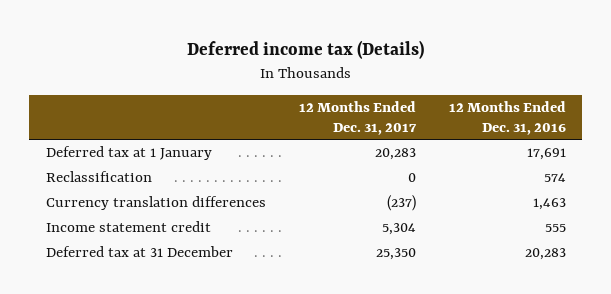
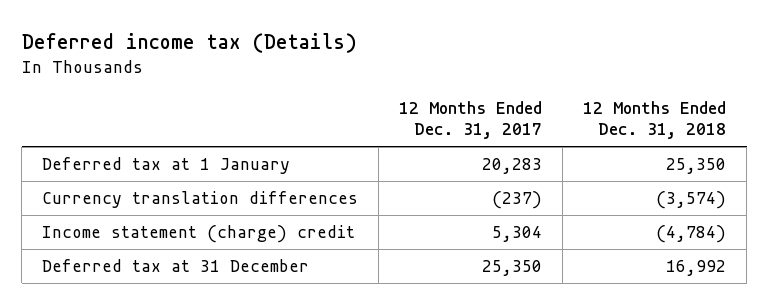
- | 12 Months Ended Dec. 31, 2017 | 12 Months Ended Dec. 31, 2016
+ | 12 Months Ended Dec. 31, 2017 | 12 Months Ended Dec. 31, 2018
- Reclassification | 0 | 574
- Income statement credit | 5,304 | 555
+ Income statement (charge) credit | 5,304 | (4,784)

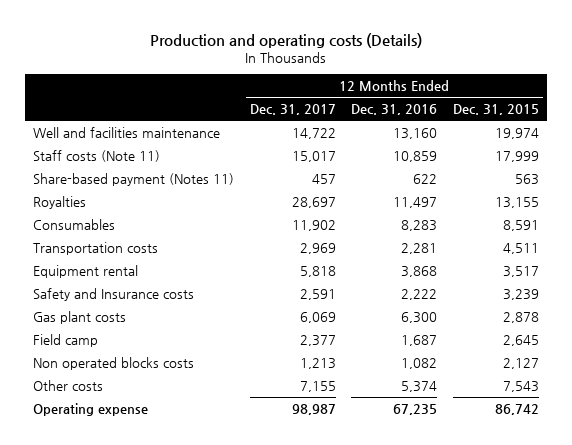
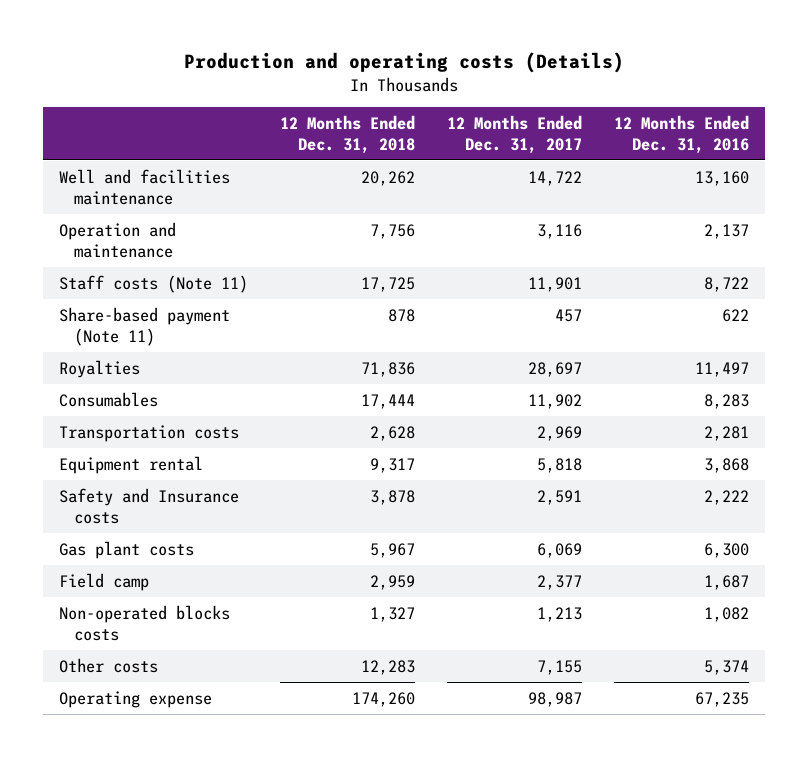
- | 12 Months Ended Dec. 31, 2017 | 12 Months Ended Dec. 31, 2016 | 12 Months Ended Dec. 31, 2015
+ | 12 Months Ended Dec. 31, 2018 | 12 Months Ended Dec. 31, 2017 | 12 Months Ended Dec. 31, 2016
- Staff costs (Note 11) | 15,017 | 10,859 | 17,999
- Share-based payment (Notes 11) | 457 | 622 | 563
+ Operation and maintenance | 7,756 | 3,116 | 2,137
+ Staff costs (Note 11) | 17,725 | 11,901 | 8,722
+ Share-based payment (Note 11) | 878 | 457 | 622
- Non operated blocks costs | 1,213 | 1,082 | 2,127
+ Non-operated blocks costs | 1,327 | 1,213 | 1,082

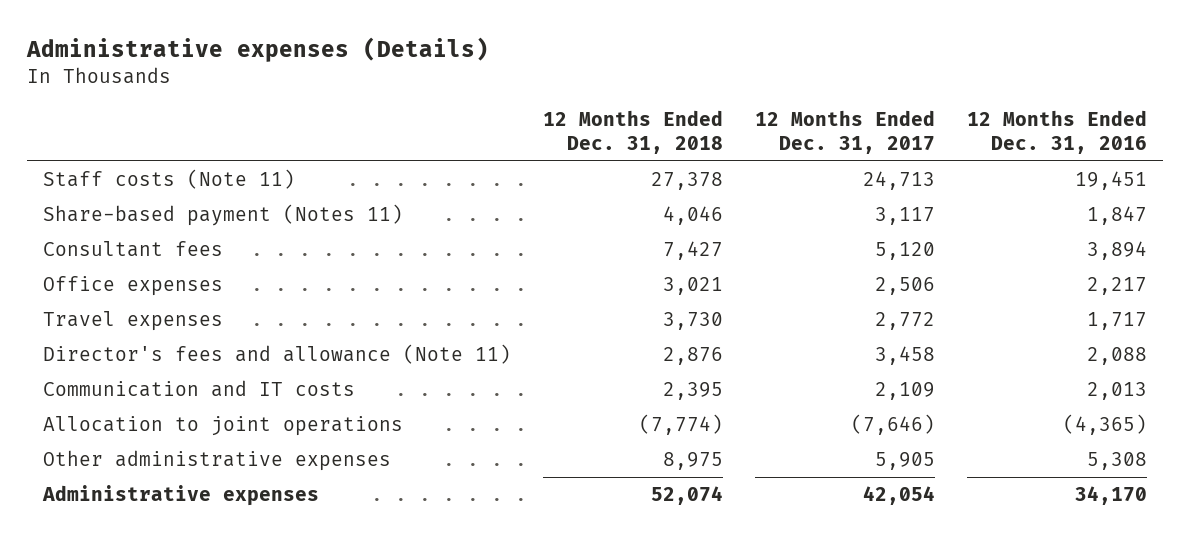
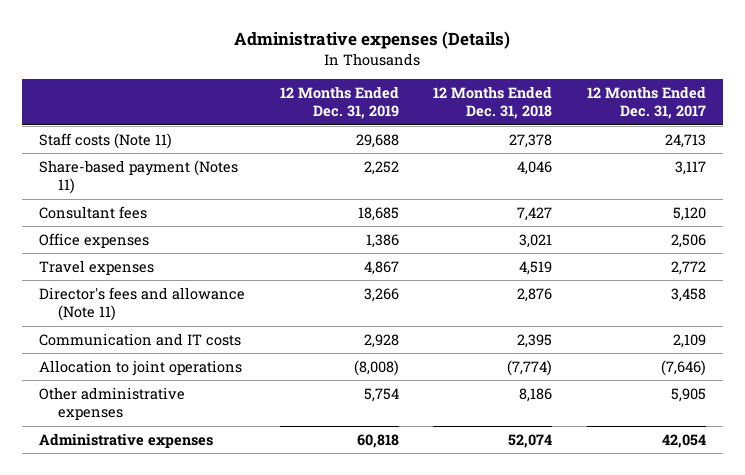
- | 12 Months Ended Dec. 31, 2018 | 12 Months Ended Dec. 31, 2017 | 12 Months Ended Dec. 31, 2016
+ | 12 Months Ended Dec. 31, 2019 | 12 Months Ended Dec. 31, 2018 | 12 Months Ended Dec. 31, 2017
- Travel expenses | 3,730 | 2,772 | 1,717
+ Travel expenses | 4,867 | 4,519 | 2,772
- Other administrative expenses | 8,975 | 5,905 | 5,308
+ Other administrative expenses | 5,754 | 8,186 | 5,905

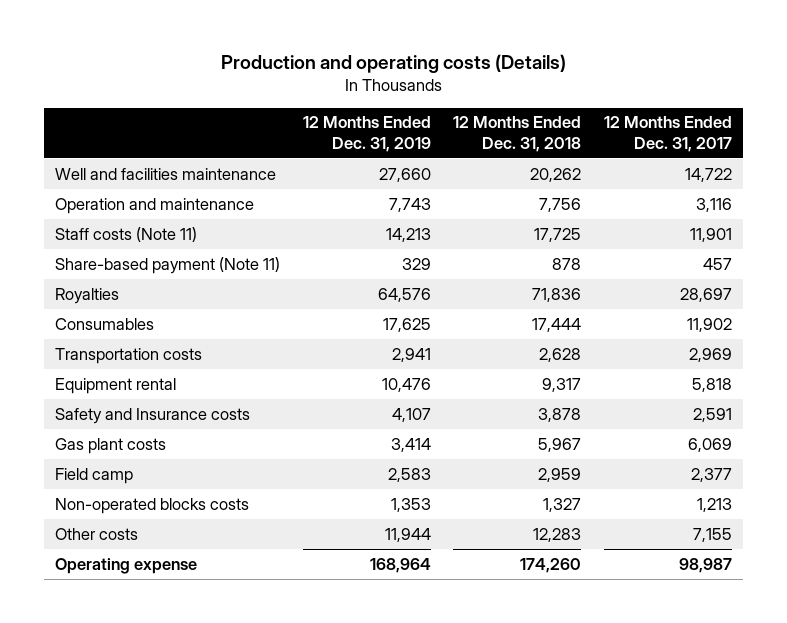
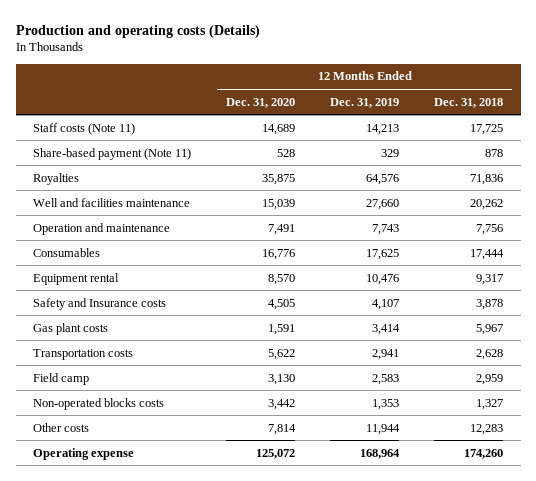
- | 12 Months Ended Dec. 31, 2019 | 12 Months Ended Dec. 31, 2018 | 12 Months Ended Dec. 31, 2017
+ | 12 Months Ended Dec. 31, 2020 | 12 Months Ended Dec. 31, 2019 | 12 Months Ended Dec. 31, 2018
moved down: Well and facilities maintenance | 15,039 | 27,660 | 20,262
moved down: Operation and maintenance | 7,491 | 7,743 | 7,756
moved down: Transportation costs | 5,622 | 2,941 | 2,628

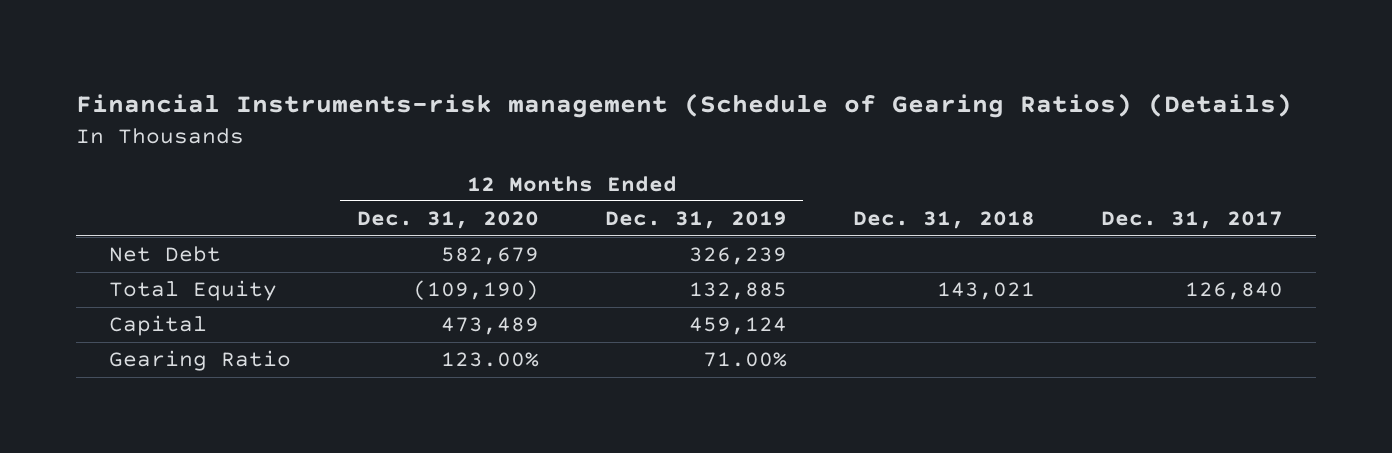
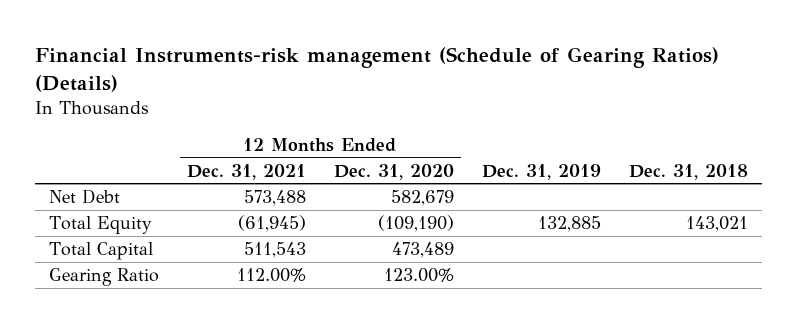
- | 12 Months Ended Dec. 31, 2020 | 12 Months Ended Dec. 31, 2019 | Dec. 31, 2018 | Dec. 31, 2017
+ | 12 Months Ended Dec. 31, 2021 | 12 Months Ended Dec. 31, 2020 | Dec. 31, 2019 | Dec. 31, 2018
- Capital | 473,489 | 459,124 | |
+ Total Capital | 511,543 | 473,489 | |

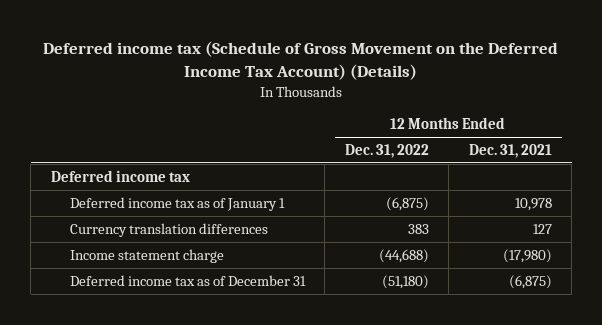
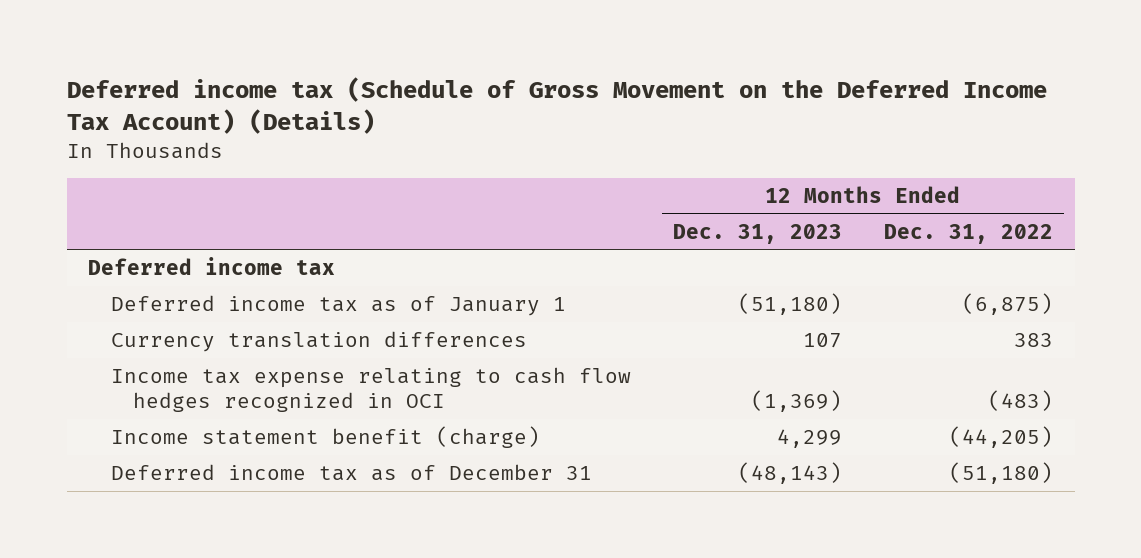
- | 12 Months Ended Dec. 31, 2022 | 12 Months Ended Dec. 31, 2021
+ | 12 Months Ended Dec. 31, 2023 | 12 Months Ended Dec. 31, 2022
- Income statement charge | (44,688) | (17,980)
+ Income tax expense relating to cash flow hedges recognized in OCI | (1,369) | (483)
+ Income statement benefit (charge) | 4,299 | (44,205)

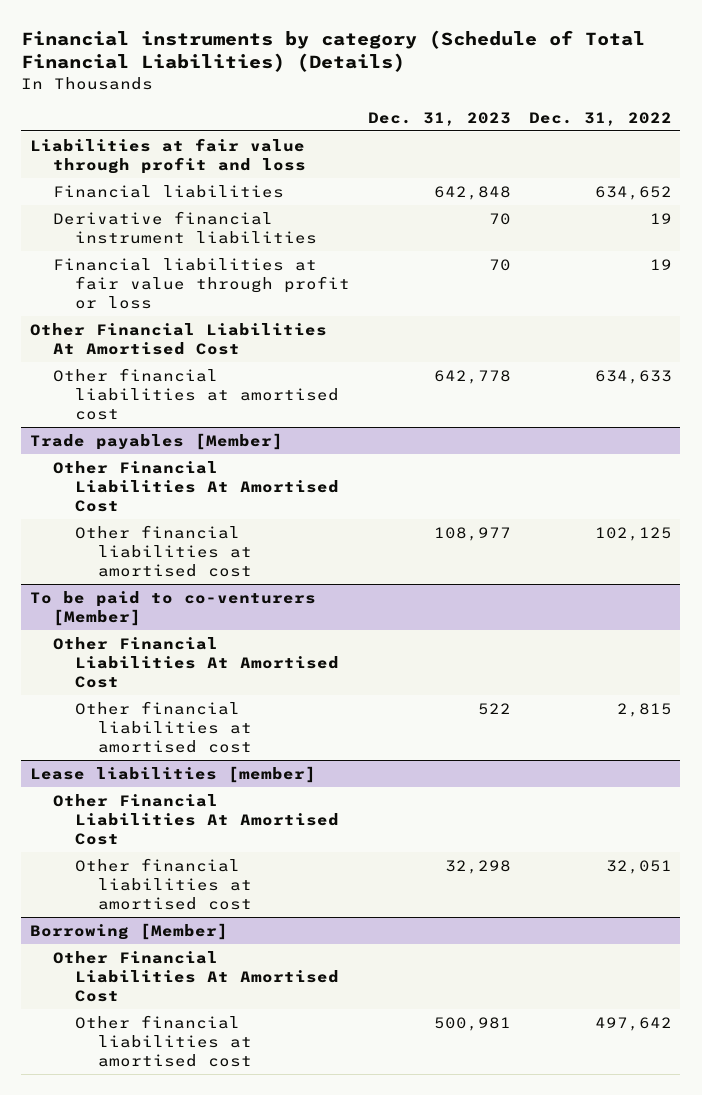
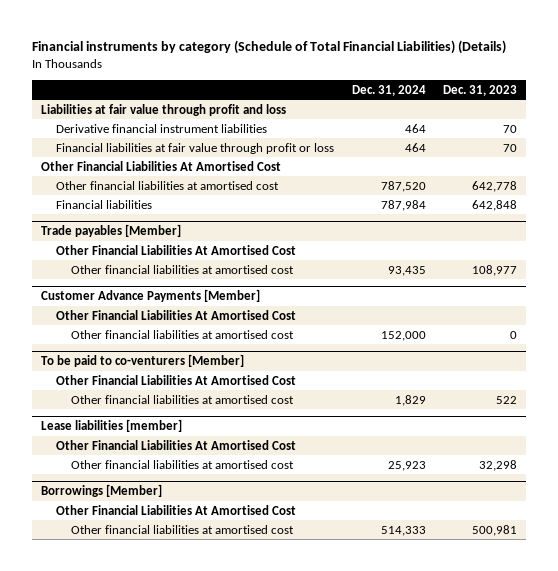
- | Dec. 31, 2023 | Dec. 31, 2022
+ | Dec. 31, 2024 | Dec. 31, 2023
moved down: Financial liabilities | 787,984 | 642,848
+ Customer Advance Payments [Member]
+ Other Financial Liabilities At Amortised Cost
+ Other financial liabilities at amortised cost | 152,000 | 0
- Borrowing [Member]
+ Borrowings [Member]

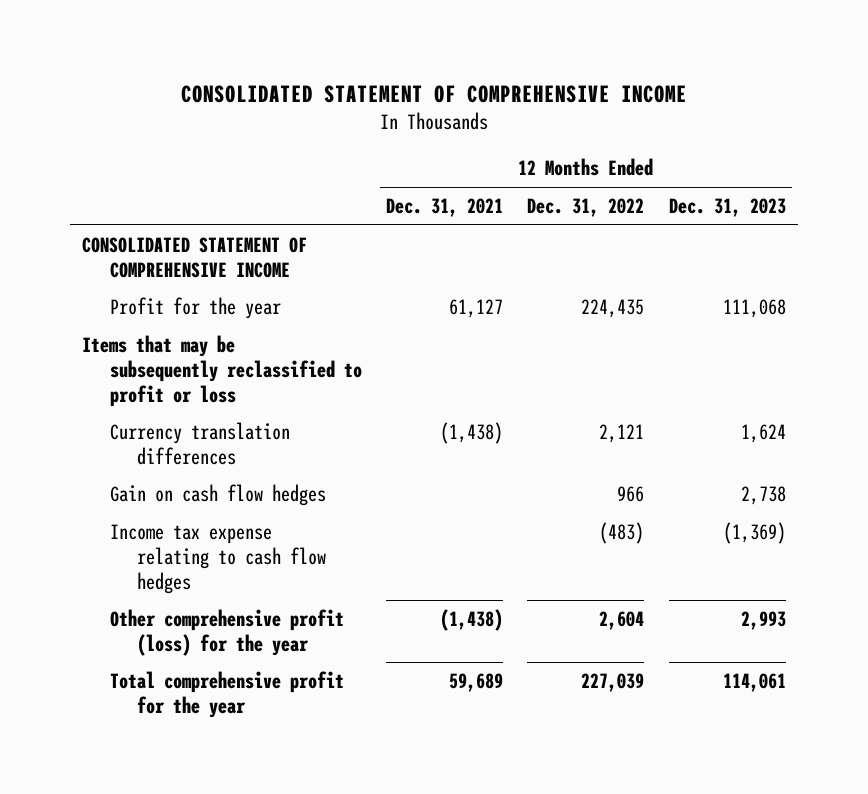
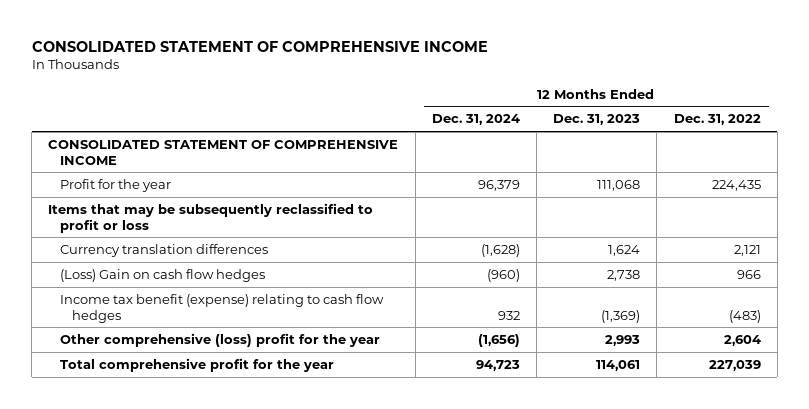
- | 12 Months Ended Dec. 31, 2021 | 12 Months Ended Dec. 31, 2022 | 12 Months Ended Dec. 31, 2023
+ | 12 Months Ended Dec. 31, 2024 | 12 Months Ended Dec. 31, 2023 | 12 Months Ended Dec. 31, 2022
- Gain on cash flow hedges | | 966 | 2,738
- Income tax expense relating to cash flow hedges | | (483) | (1,369)
- Other comprehensive profit (loss) for the year | (1,438) | 2,604 | 2,993
+ (Loss) Gain on cash flow hedges | (960) | 2,738 | 966
+ Income tax benefit (expense) relating to cash flow hedges | 932 | (1,369) | (483)
+ Other comprehensive (loss) profit for the year | (1,656) | 2,993 | 2,604

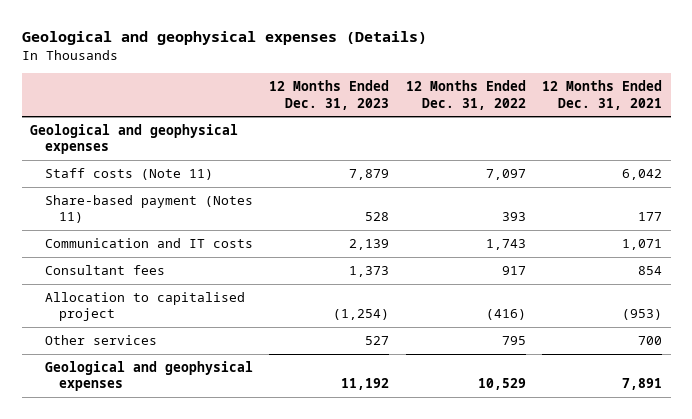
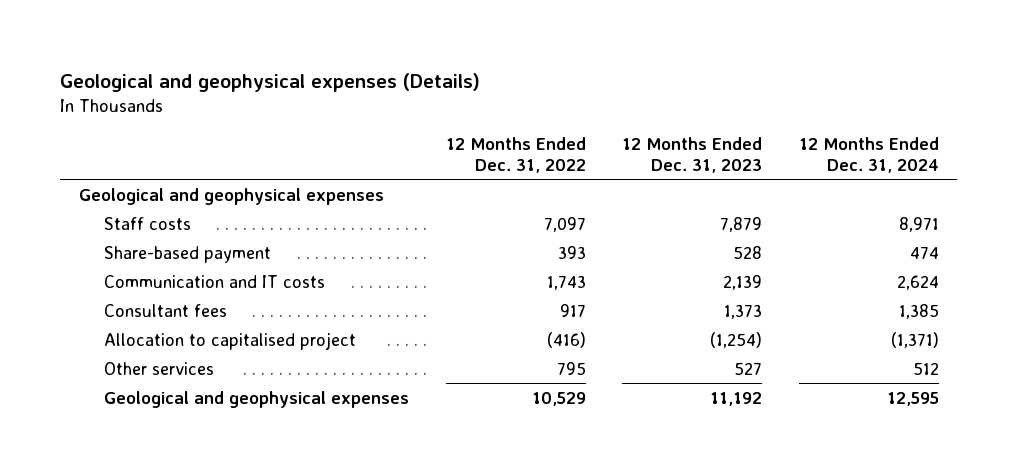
- | 12 Months Ended Dec. 31, 2023 | 12 Months Ended Dec. 31, 2022 | 12 Months Ended Dec. 31, 2021
+ | 12 Months Ended Dec. 31, 2022 | 12 Months Ended Dec. 31, 2023 | 12 Months Ended Dec. 31, 2024
- Staff costs (Note 11) | 7,879 | 7,097 | 6,042
- Share-based payment (Notes 11) | 528 | 393 | 177
+ Staff costs | 7,097 | 7,879 | 8,971
+ Share-based payment | 393 | 528 | 474

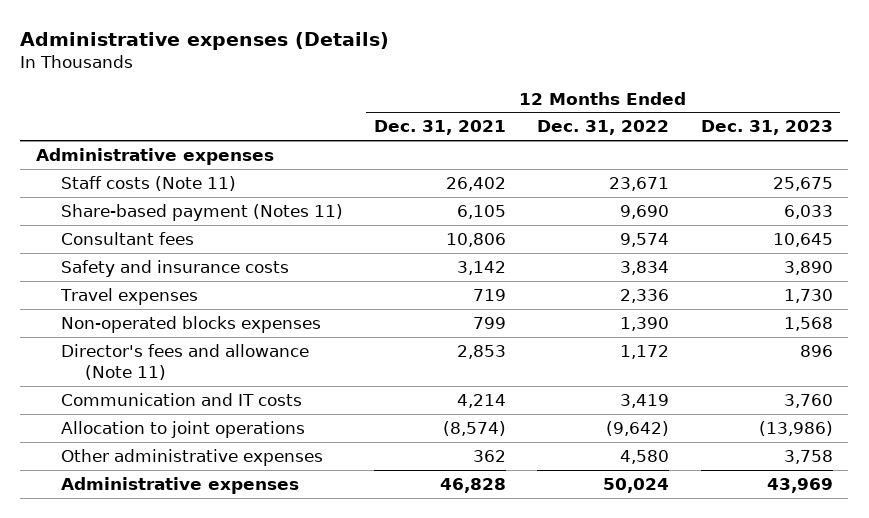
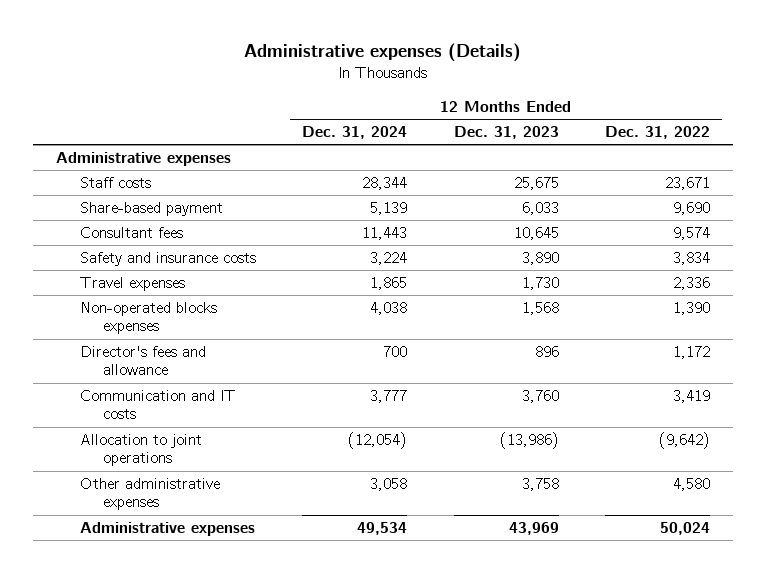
- | 12 Months Ended Dec. 31, 2021 | 12 Months Ended Dec. 31, 2022 | 12 Months Ended Dec. 31, 2023
+ | 12 Months Ended Dec. 31, 2024 | 12 Months Ended Dec. 31, 2023 | 12 Months Ended Dec. 31, 2022
- Staff costs (Note 11) | 26,402 | 23,671 | 25,675
- Share-based payment (Notes 11) | 6,105 | 9,690 | 6,033
+ Staff costs | 28,344 | 25,675 | 23,671
+ Share-based payment | 5,139 | 6,033 | 9,690
- Director's fees and allowance (Note 11) | 2,853 | 1,172 | 896
+ Director's fees and allowance | 700 | 896 | 1,172

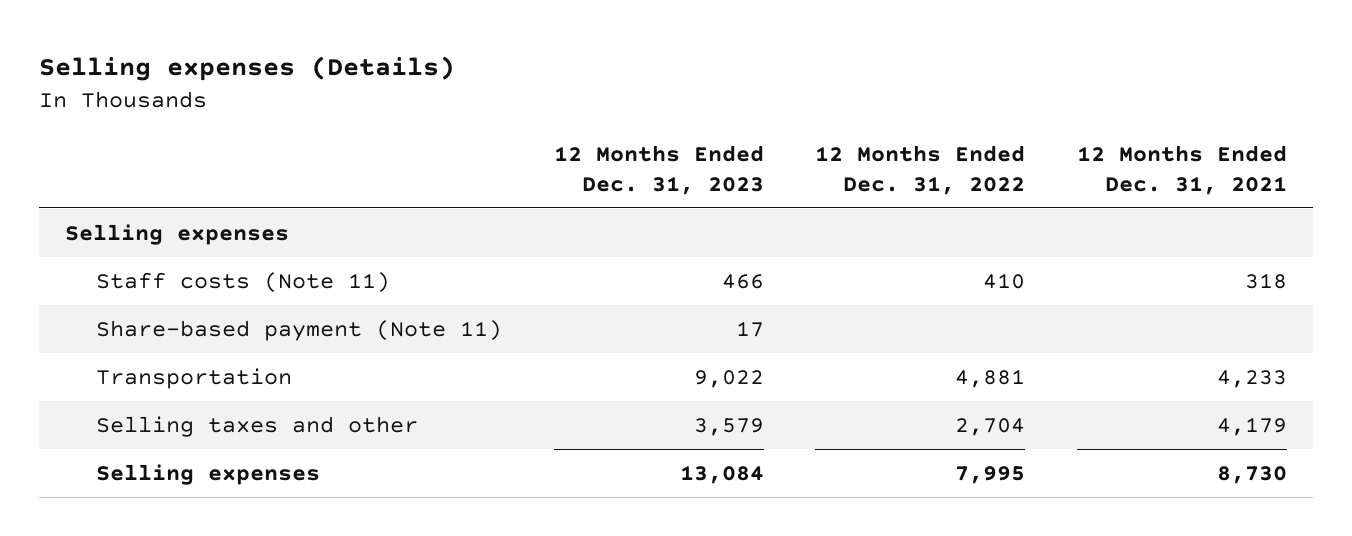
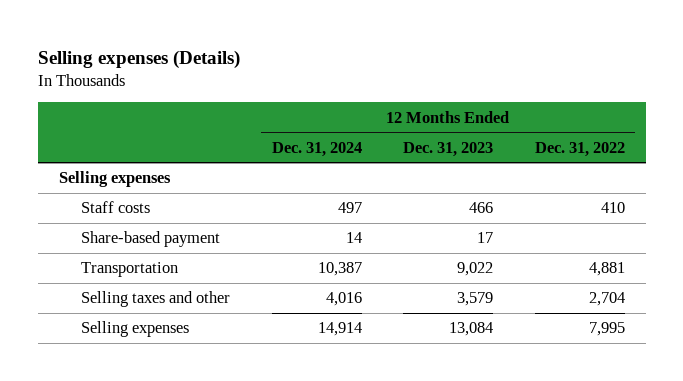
- | 12 Months Ended Dec. 31, 2023 | 12 Months Ended Dec. 31, 2022 | 12 Months Ended Dec. 31, 2021
+ | 12 Months Ended Dec. 31, 2024 | 12 Months Ended Dec. 31, 2023 | 12 Months Ended Dec. 31, 2022
- Staff costs (Note 11) | 466 | 410 | 318
- Share-based payment (Note 11) | 17 | |
+ Staff costs | 497 | 466 | 410
+ Share-based payment | 14 | 17 |

